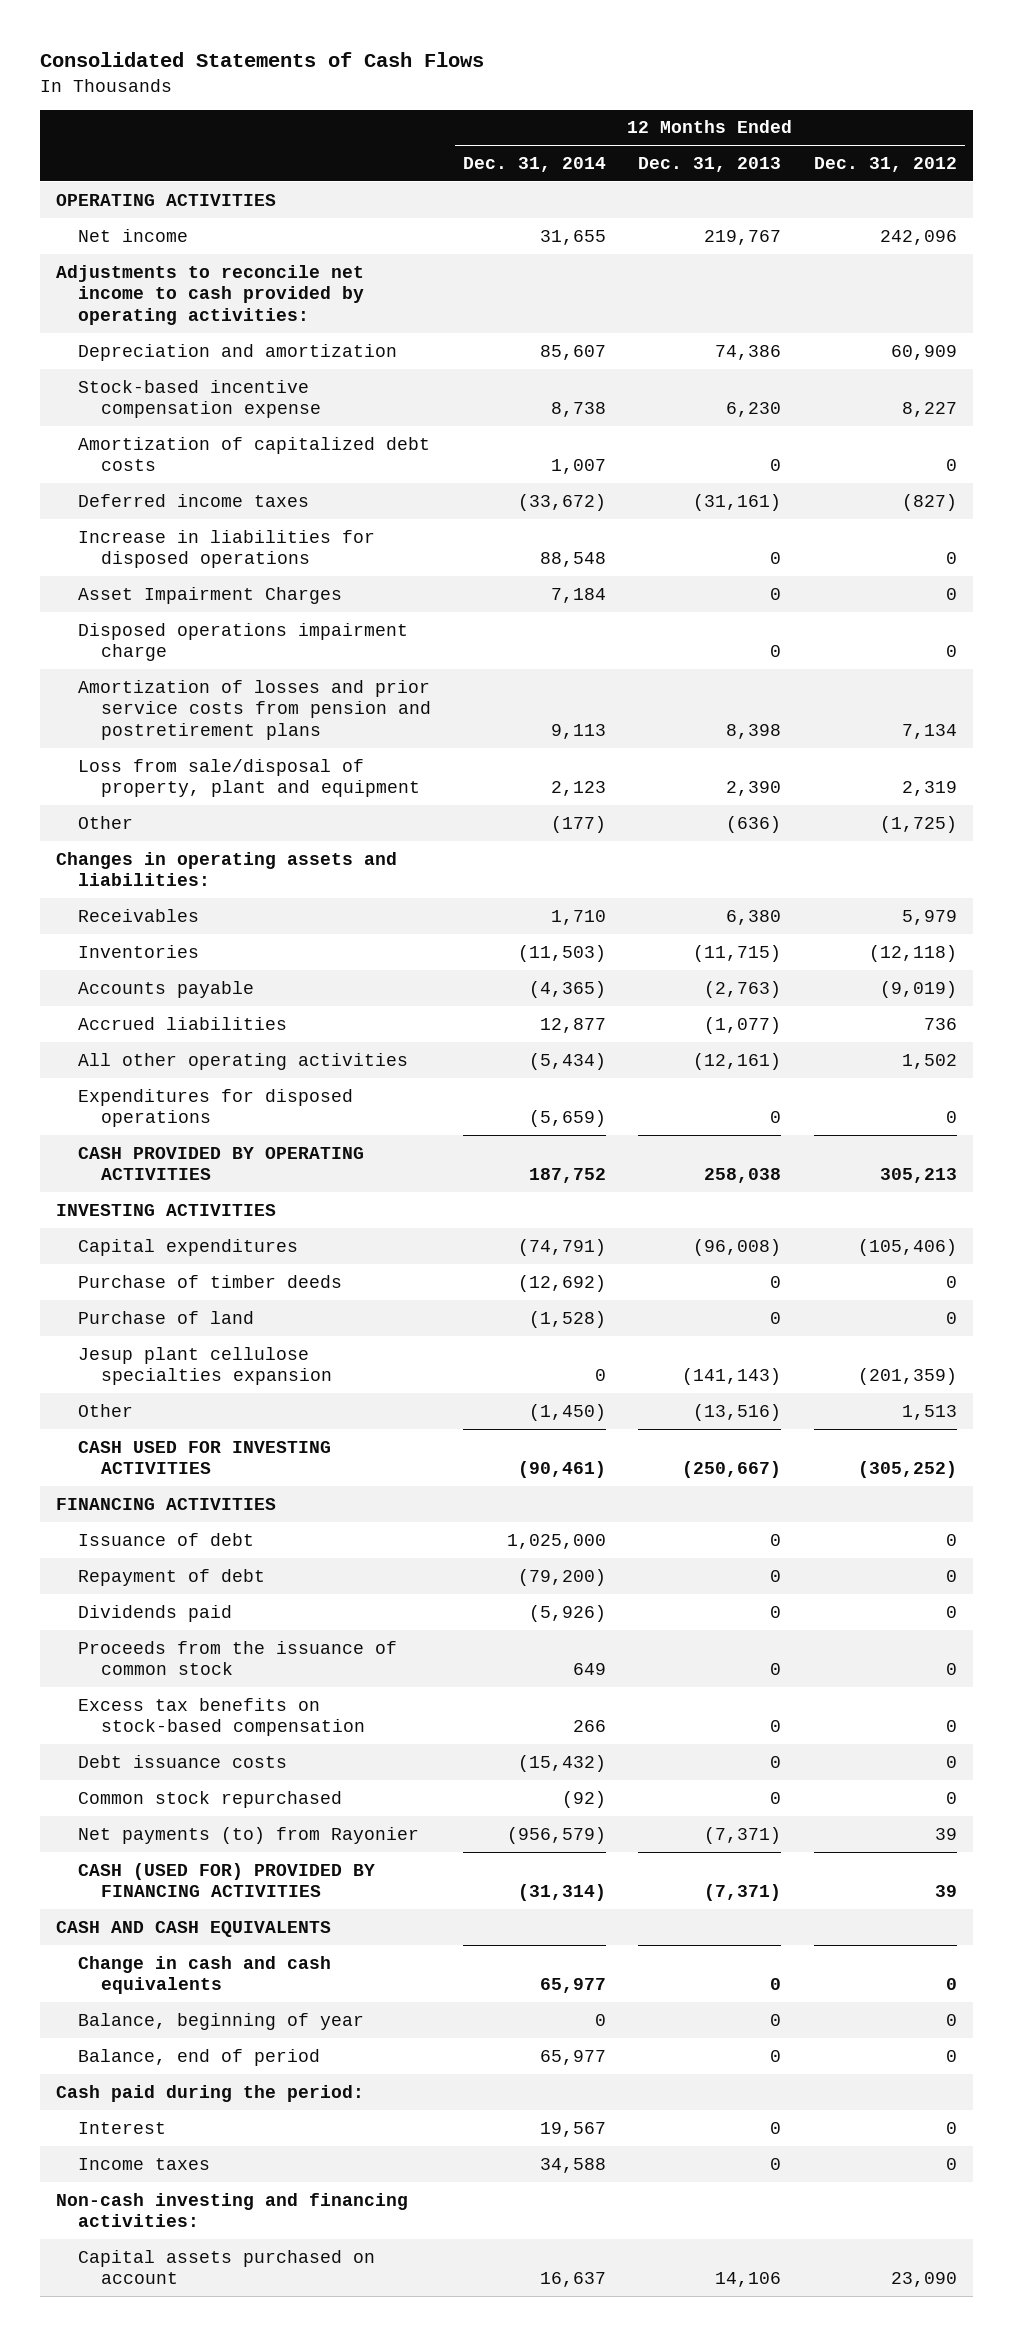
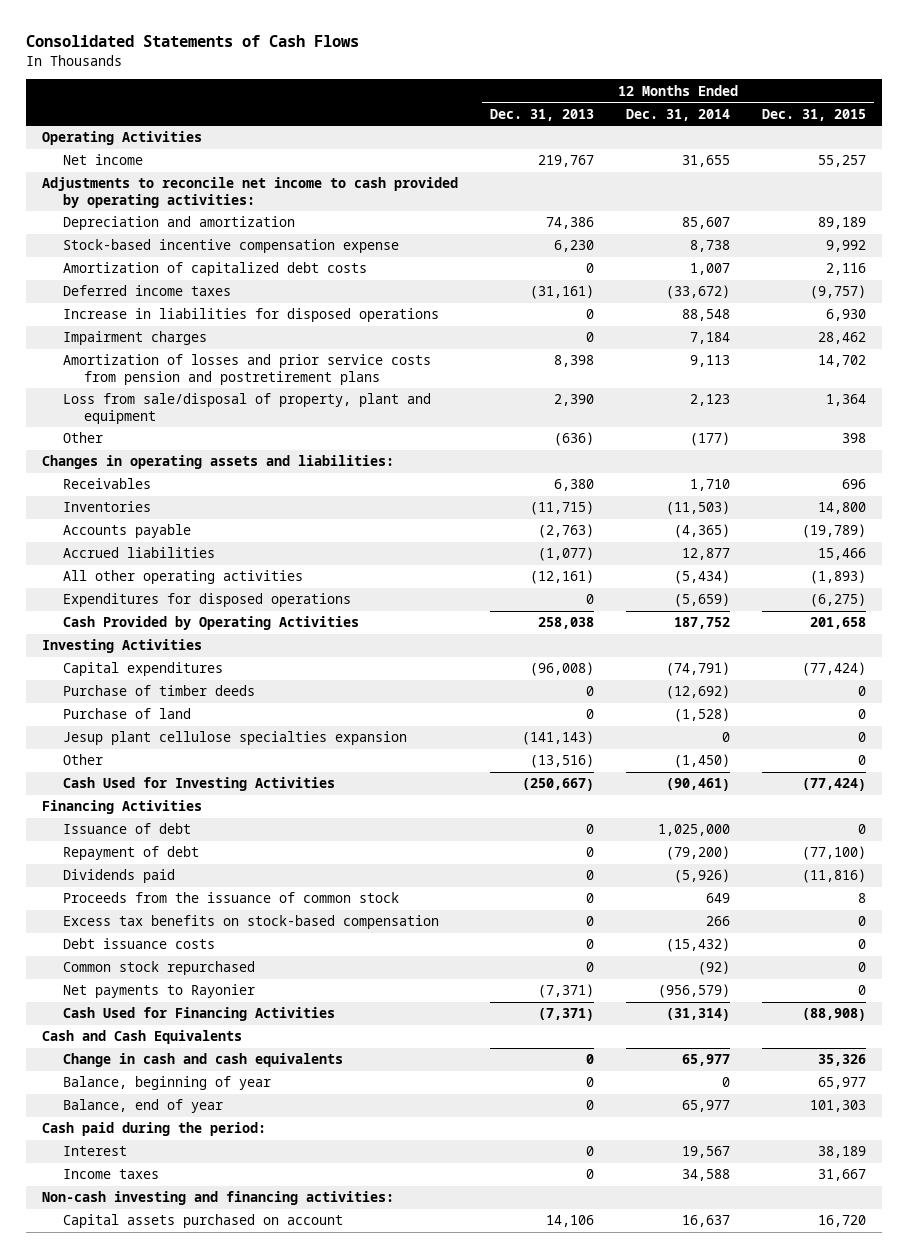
- | 12 Months Ended Dec. 31, 2014 | 12 Months Ended Dec. 31, 2013 | 12 Months Ended Dec. 31, 2012
+ | 12 Months Ended Dec. 31, 2013 | 12 Months Ended Dec. 31, 2014 | 12 Months Ended Dec. 31, 2015
- OPERATING ACTIVITIES
+ Operating Activities
- Asset Impairment Charges | 7,184 | 0 | 0
- Disposed operations impairment charge | | 0 | 0
+ Impairment charges | 0 | 7,184 | 28,462
- CASH PROVIDED BY OPERATING ACTIVITIES | 187,752 | 258,038 | 305,213
- INVESTING ACTIVITIES
+ Cash Provided by Operating Activities | 258,038 | 187,752 | 201,658
+ Investing Activities
- CASH USED FOR INVESTING ACTIVITIES | (90,461) | (250,667) | (305,252)
- FINANCING ACTIVITIES
+ Cash Used for Investing Activities | (250,667) | (90,461) | (77,424)
+ Financing Activities
- Net payments (to) from Rayonier | (956,579) | (7,371) | 39
- CASH (USED FOR) PROVIDED BY FINANCING ACTIVITIES | (31,314) | (7,371) | 39
- CASH AND CASH EQUIVALENTS
+ Net payments to Rayonier | (7,371) | (956,579) | 0
+ Cash Used for Financing Activities | (7,371) | (31,314) | (88,908)
+ Cash and Cash Equivalents
- Balance, end of period | 65,977 | 0 | 0
+ Balance, end of year | 0 | 65,977 | 101,303

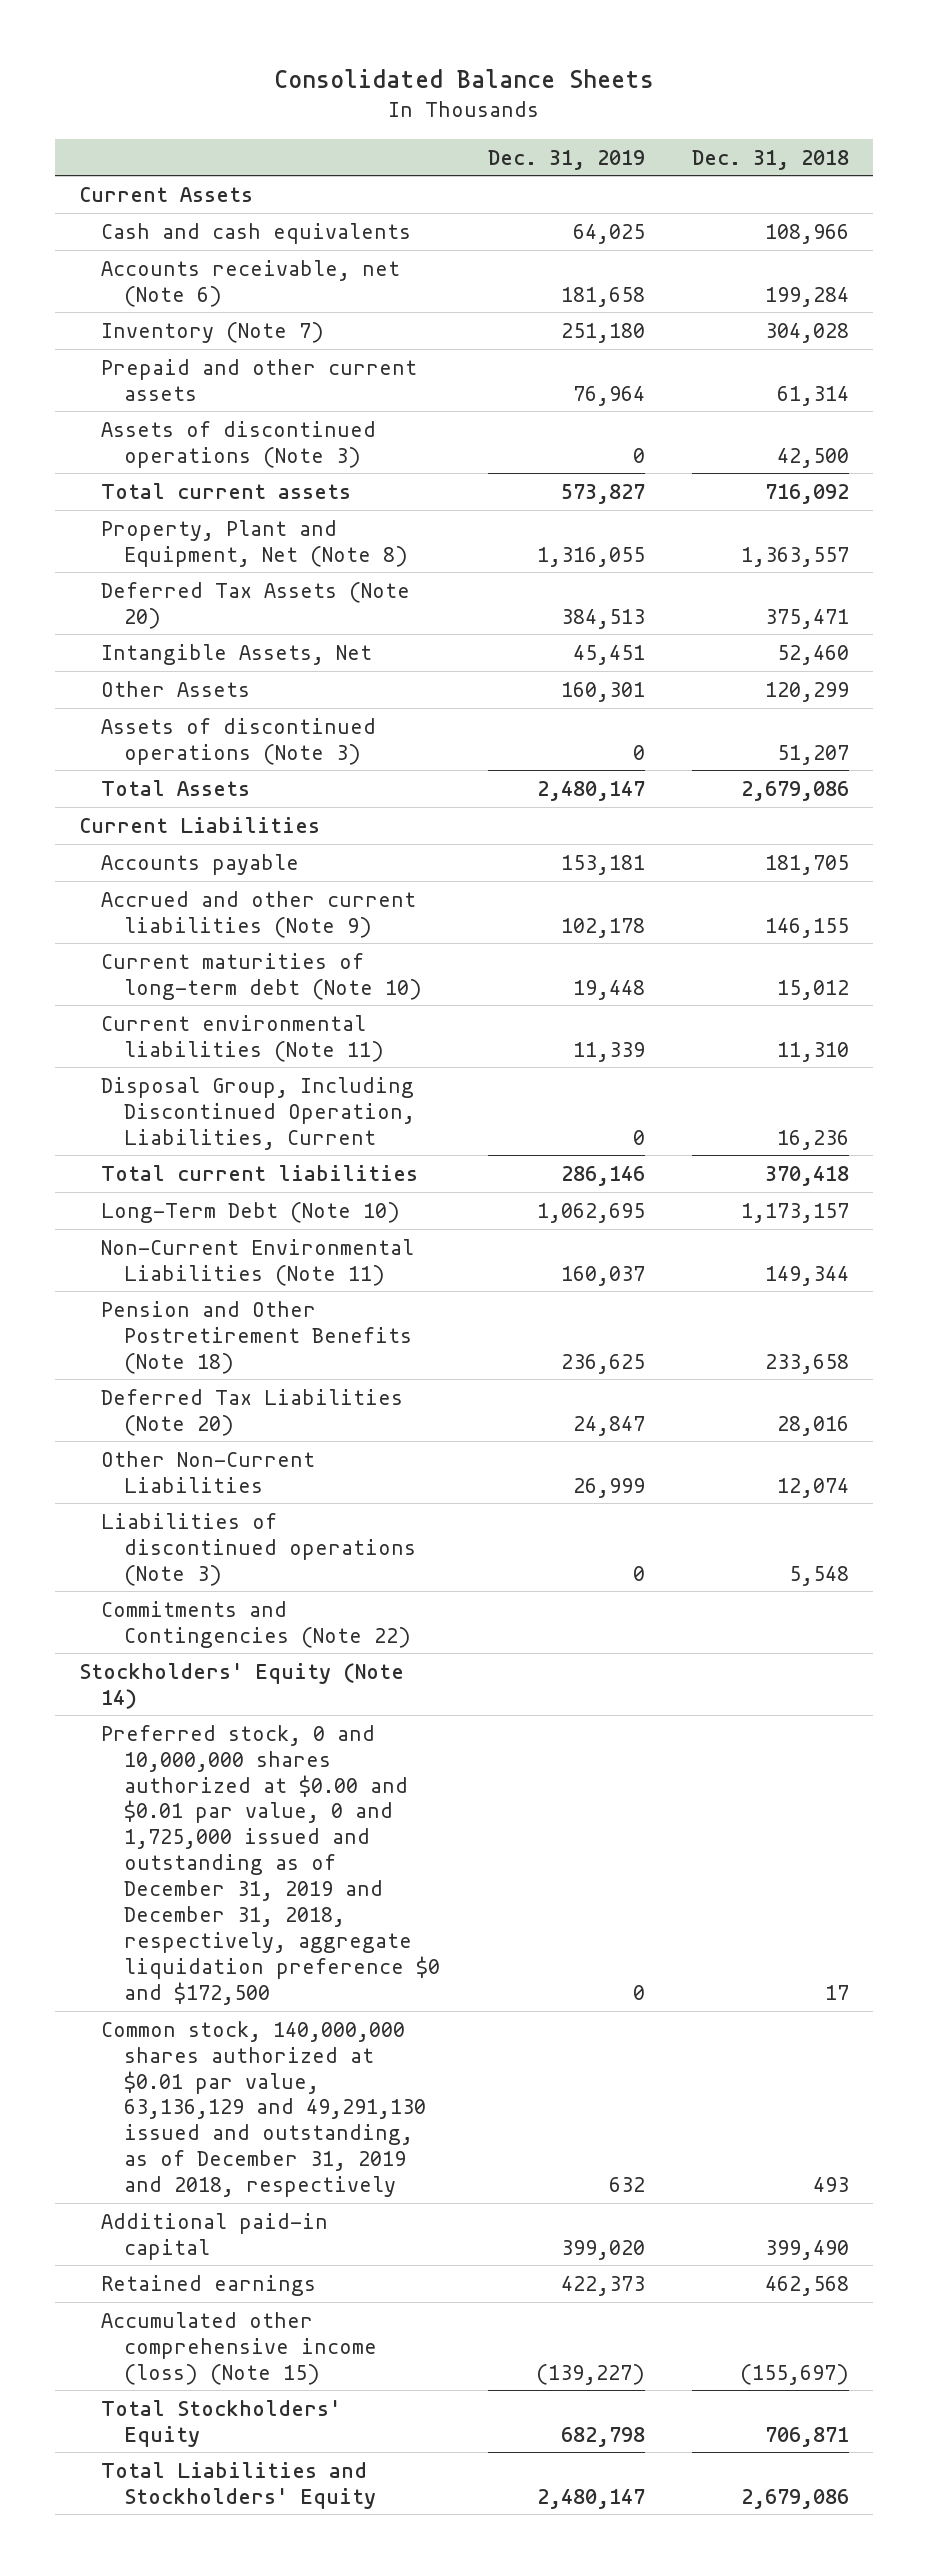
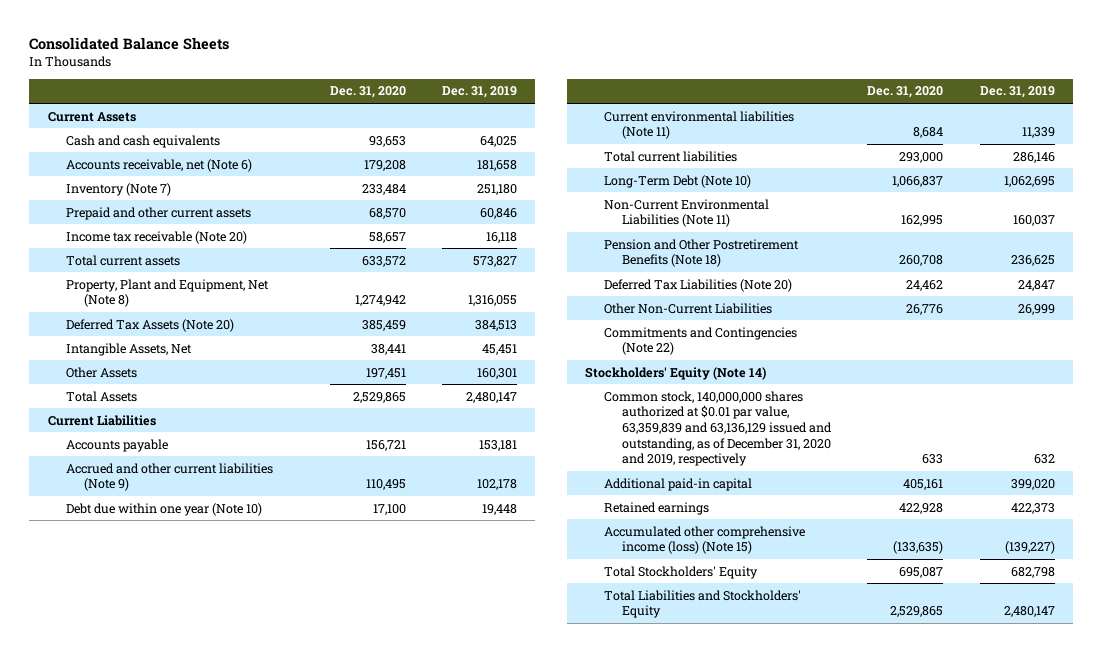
- | Dec. 31, 2019 | Dec. 31, 2018
+ | Dec. 31, 2020 | Dec. 31, 2019
- Prepaid and other current assets | 76,964 | 61,314
- Assets of discontinued operations (Note 3) | 0 | 42,500
+ Prepaid and other current assets | 68,570 | 60,846
+ Income tax receivable (Note 20) | 58,657 | 16,118
- Assets of discontinued operations (Note 3) | 0 | 51,207
- Current maturities of long-term debt (Note 10) | 19,448 | 15,012
+ Debt due within one year (Note 10) | 17,100 | 19,448
- Disposal Group, Including Discontinued Operation, Liabilities, Current | 0 | 16,236
- Liabilities of discontinued operations (Note 3) | 0 | 5,548
- Preferred stock, 0 and 10,000,000 shares authorized at $0.00 and $0.01 par value, 0 and 1,725,000 issued and outstanding as of December 31, 2019 and December 31, 2018, respectively, aggregate liquidation preference $0 and $172,500 | 0 | 17
- Common stock, 140,000,000 shares authorized at $0.01 par value, 63,136,129 and 49,291,130 issued and outstanding, as of December 31, 2019 and 2018, respectively | 632 | 493
+ Common stock, 140,000,000 shares authorized at $0.01 par value, 63,359,839 and 63,136,129 issued and outstanding, as of December 31, 2020 and 2019, respectively | 633 | 632

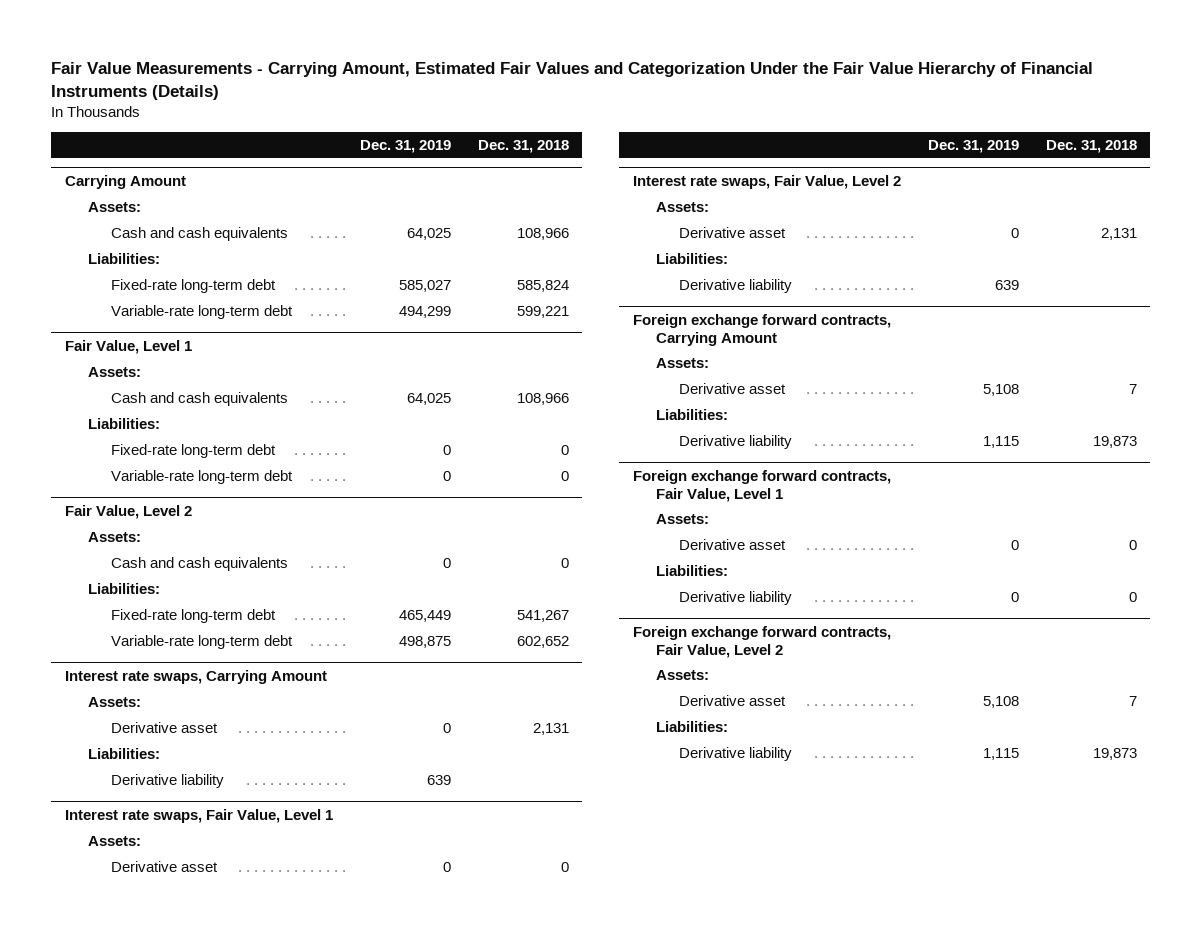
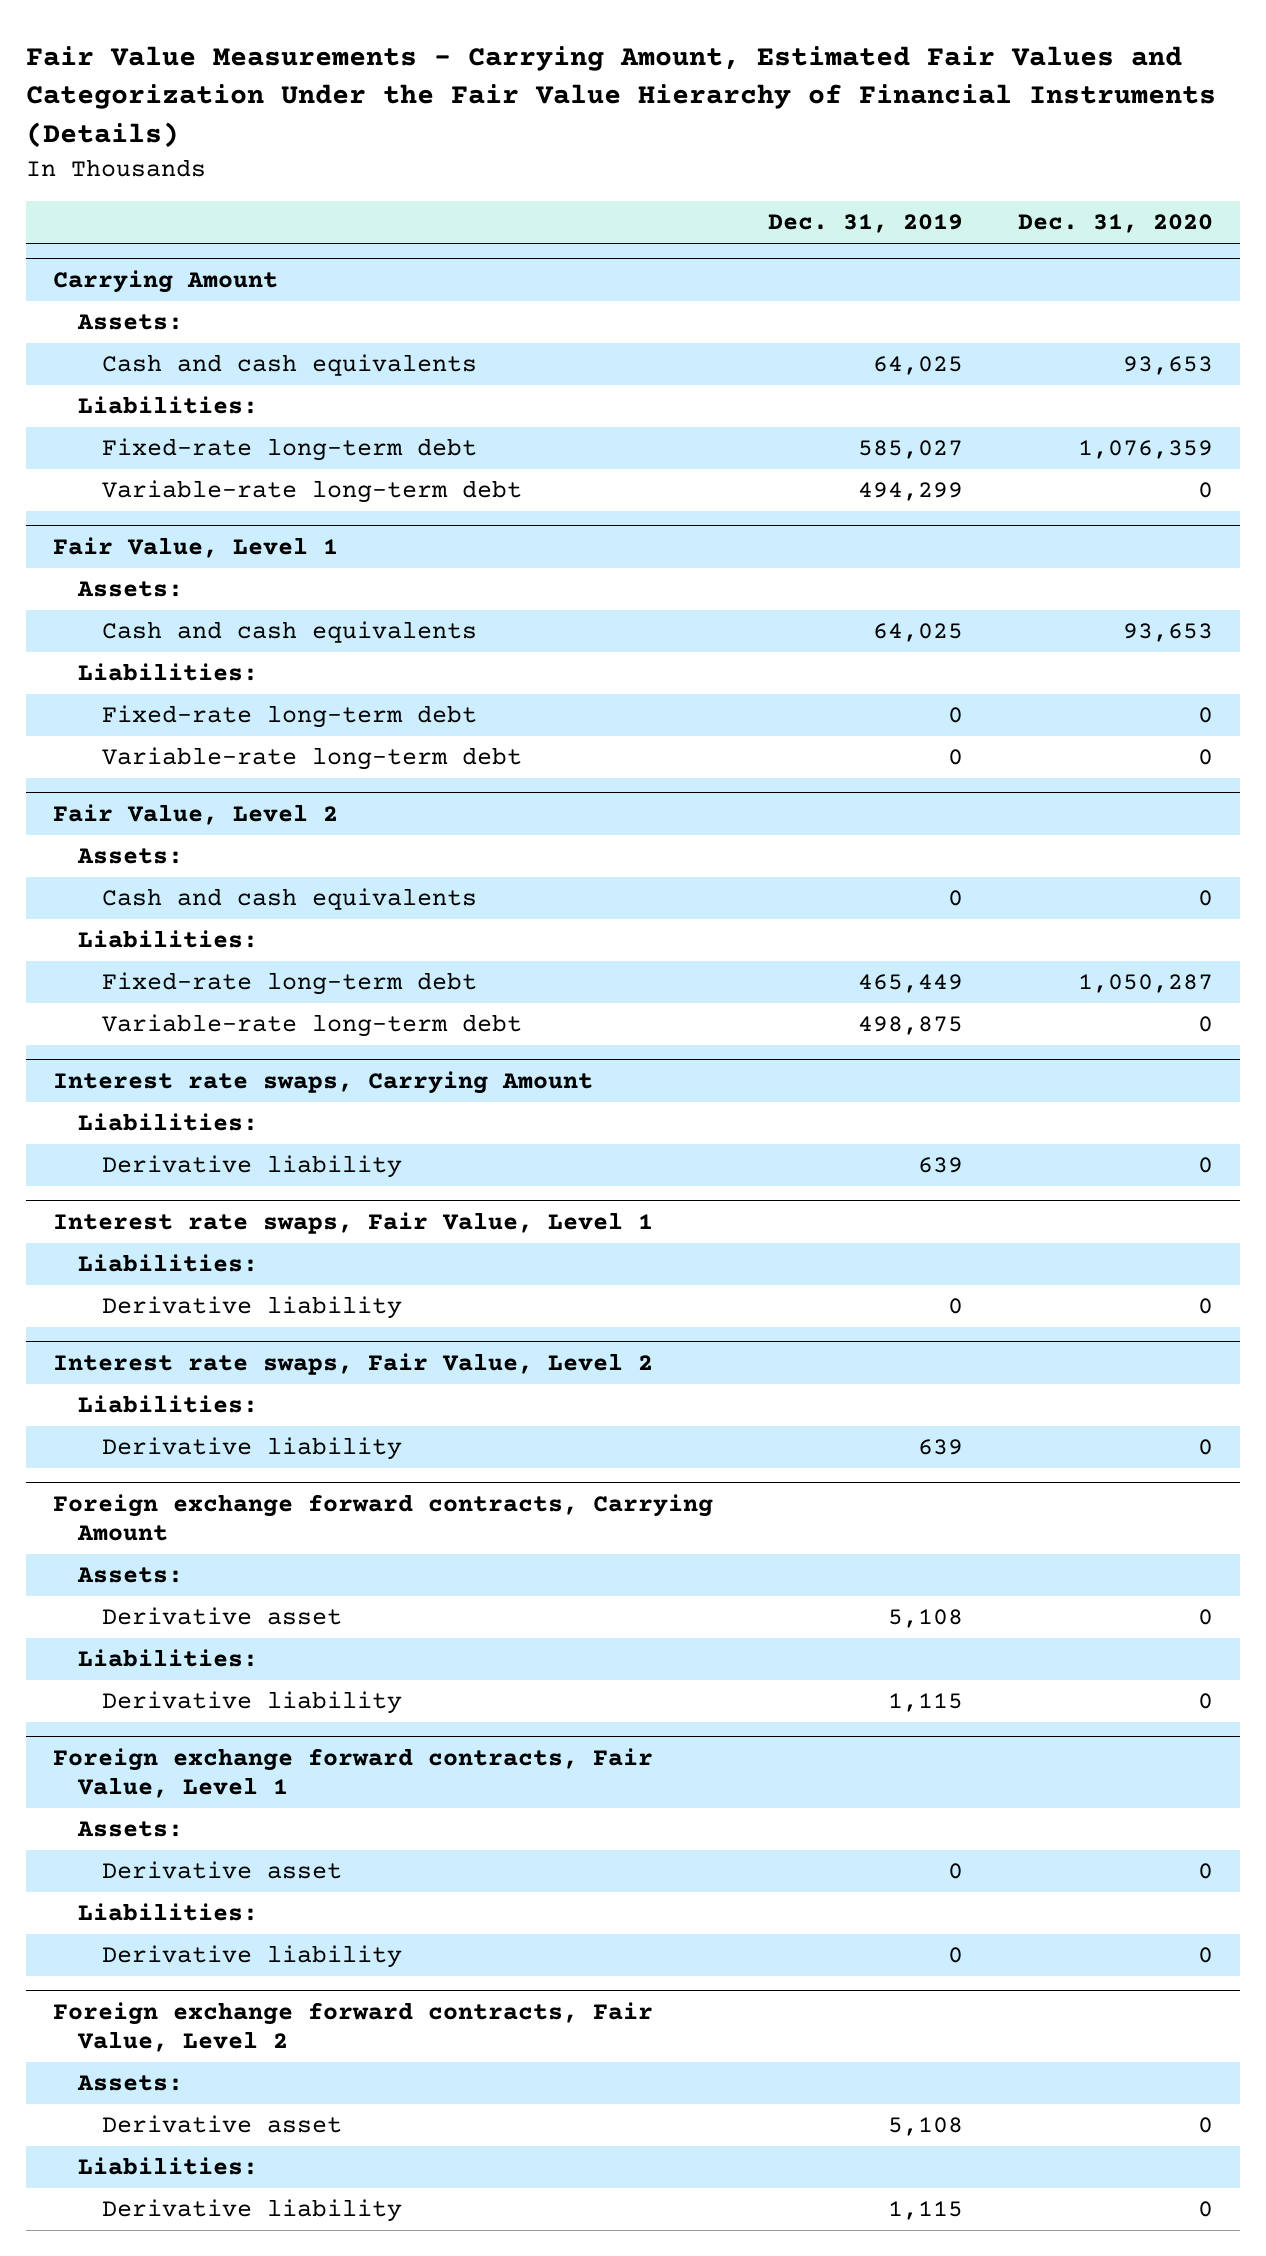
- | Dec. 31, 2019 | Dec. 31, 2018
+ | Dec. 31, 2019 | Dec. 31, 2020
@ Interest rate swaps, Carrying Amount
- Assets:
- Derivative asset | 0 | 2,131
@ Interest rate swaps, Fair Value, Level 1
- Assets:
- Derivative asset | 0 | 0
+ Liabilities:
+ Derivative liability | 0 | 0
@ Interest rate swaps, Fair Value, Level 2
- Assets:
- Derivative asset | 0 | 2,131

